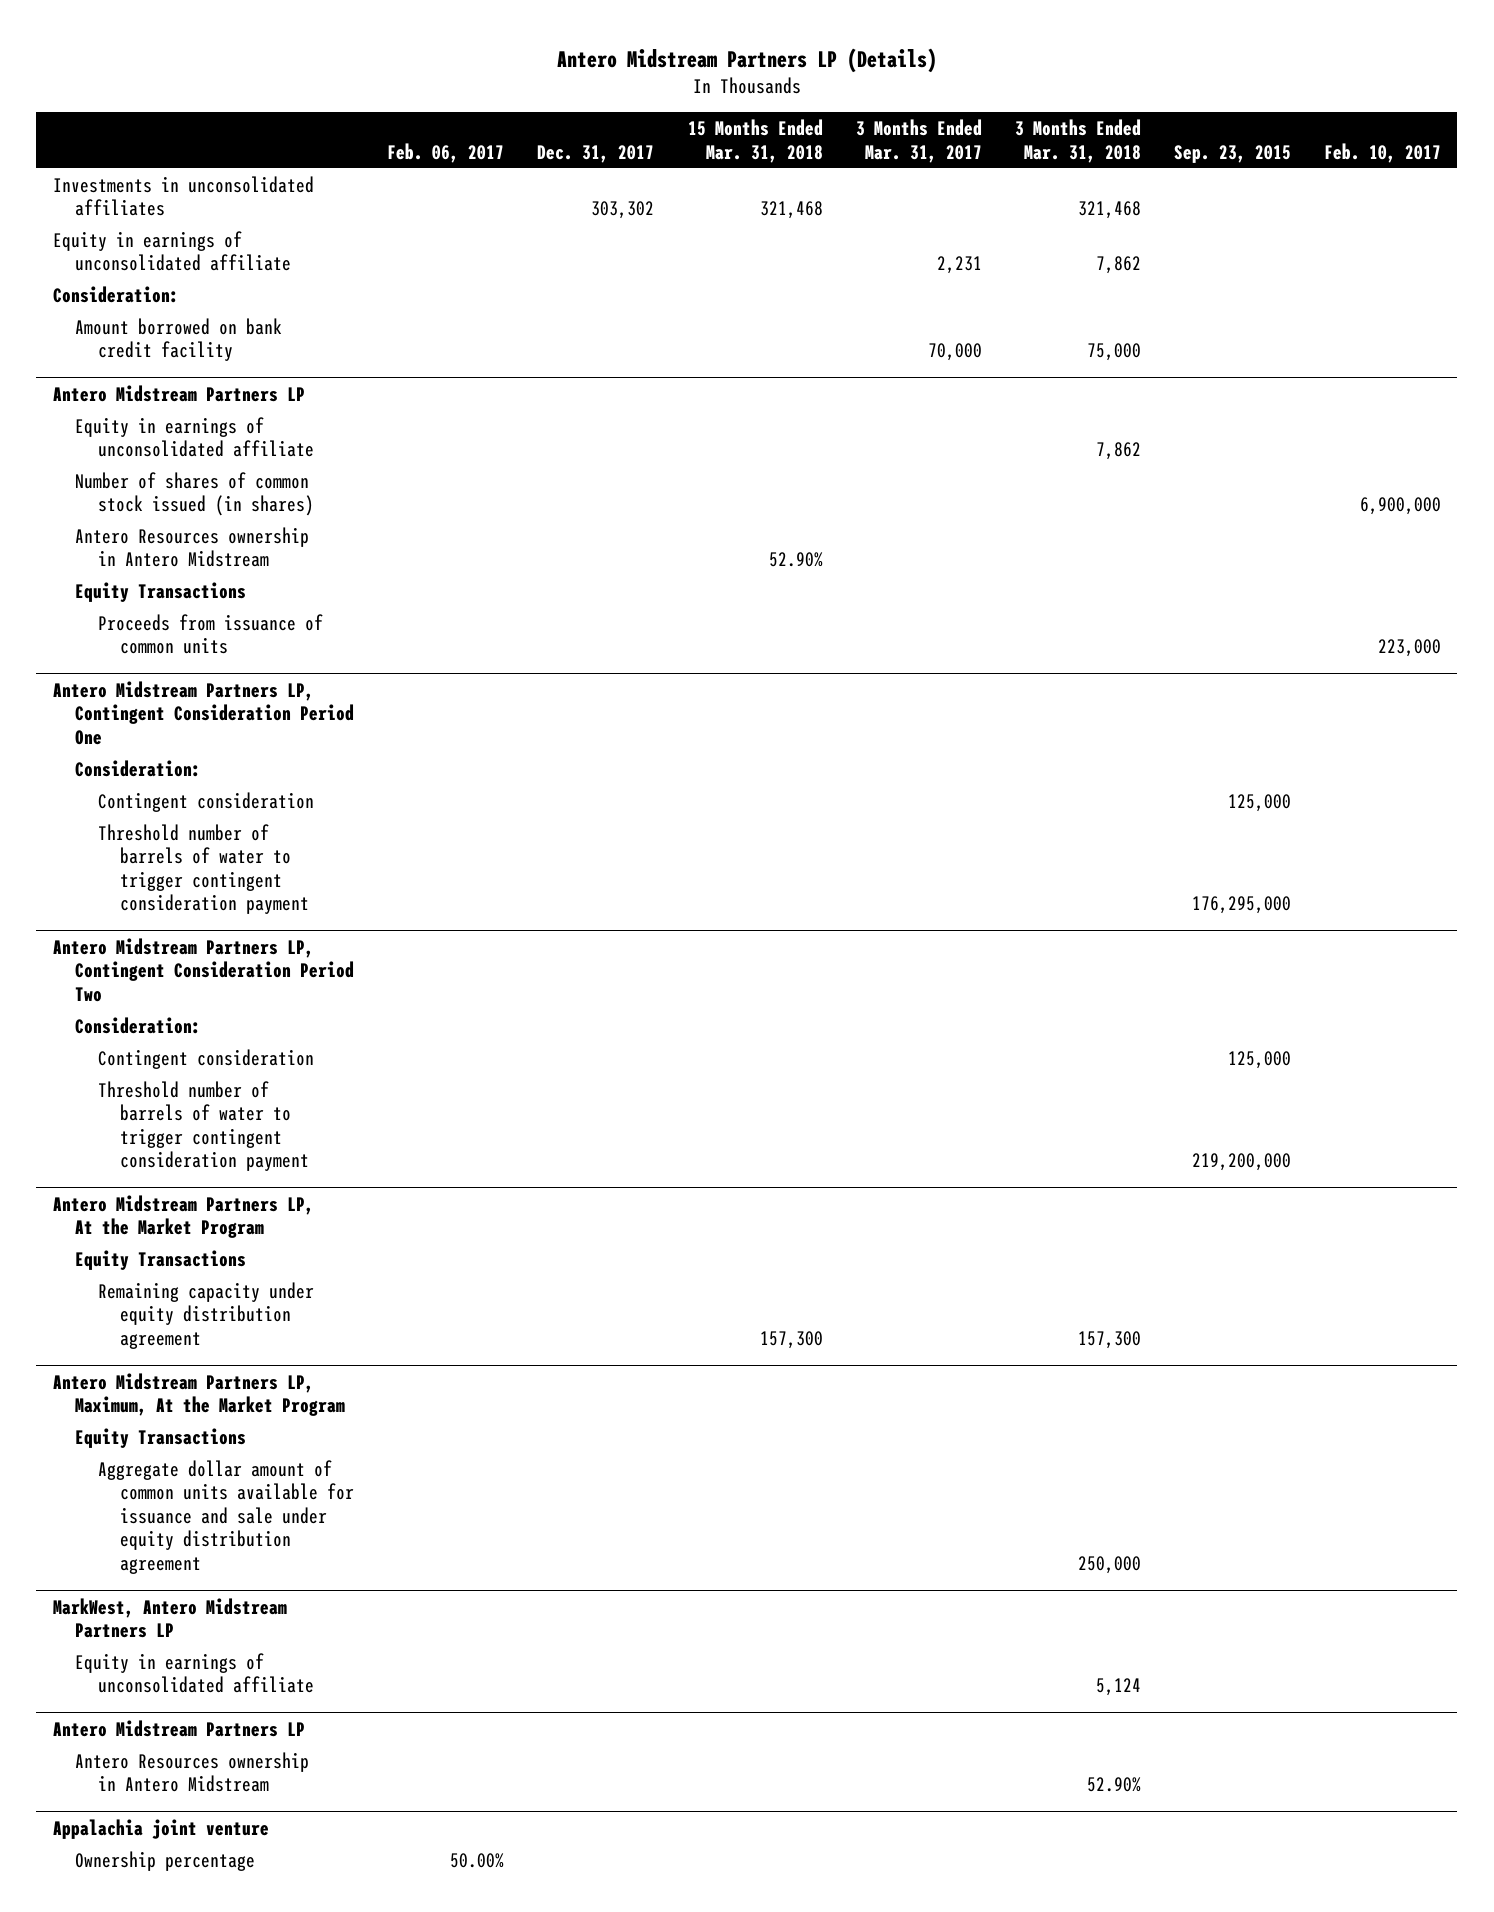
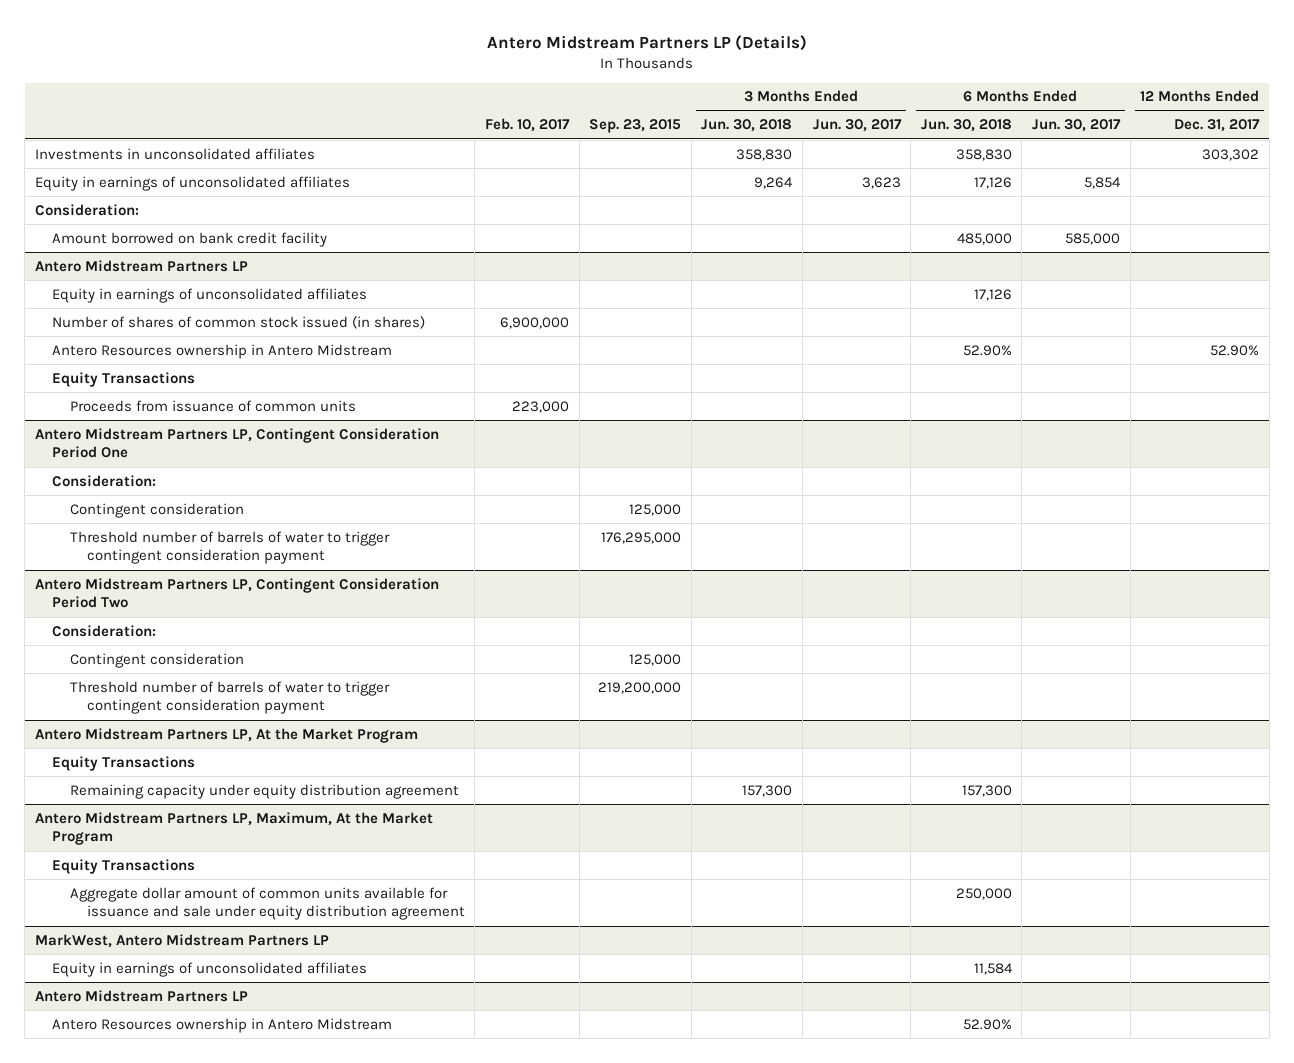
- | Feb. 06, 2017 | Dec. 31, 2017 | 15 Months Ended Mar. 31, 2018 | 3 Months Ended Mar. 31, 2017 | 3 Months Ended Mar. 31, 2018 | Sep. 23, 2015 | Feb. 10, 2017
+ | Feb. 10, 2017 | Sep. 23, 2015 | 3 Months Ended Jun. 30, 2018 | 3 Months Ended Jun. 30, 2017 | 6 Months Ended Jun. 30, 2018 | 6 Months Ended Jun. 30, 2017 | 12 Months Ended Dec. 31, 2017
- Equity in earnings of unconsolidated affiliate | | | | 2,231 | 7,862 | |
+ Equity in earnings of unconsolidated affiliates | | | 9,264 | 3,623 | 17,126 | 5,854 |
@ Antero Midstream Partners LP
- Equity in earnings of unconsolidated affiliate | | | | | 7,862 | |
+ Equity in earnings of unconsolidated affiliates | | | | | 17,126 | |
@ MarkWest, Antero Midstream Partners LP
- Equity in earnings of unconsolidated affiliate | | | | | 5,124 | |
+ Equity in earnings of unconsolidated affiliates | | | | | 11,584 | |
- Appalachia joint venture
- Ownership percentage | 50.00% | | | | | |

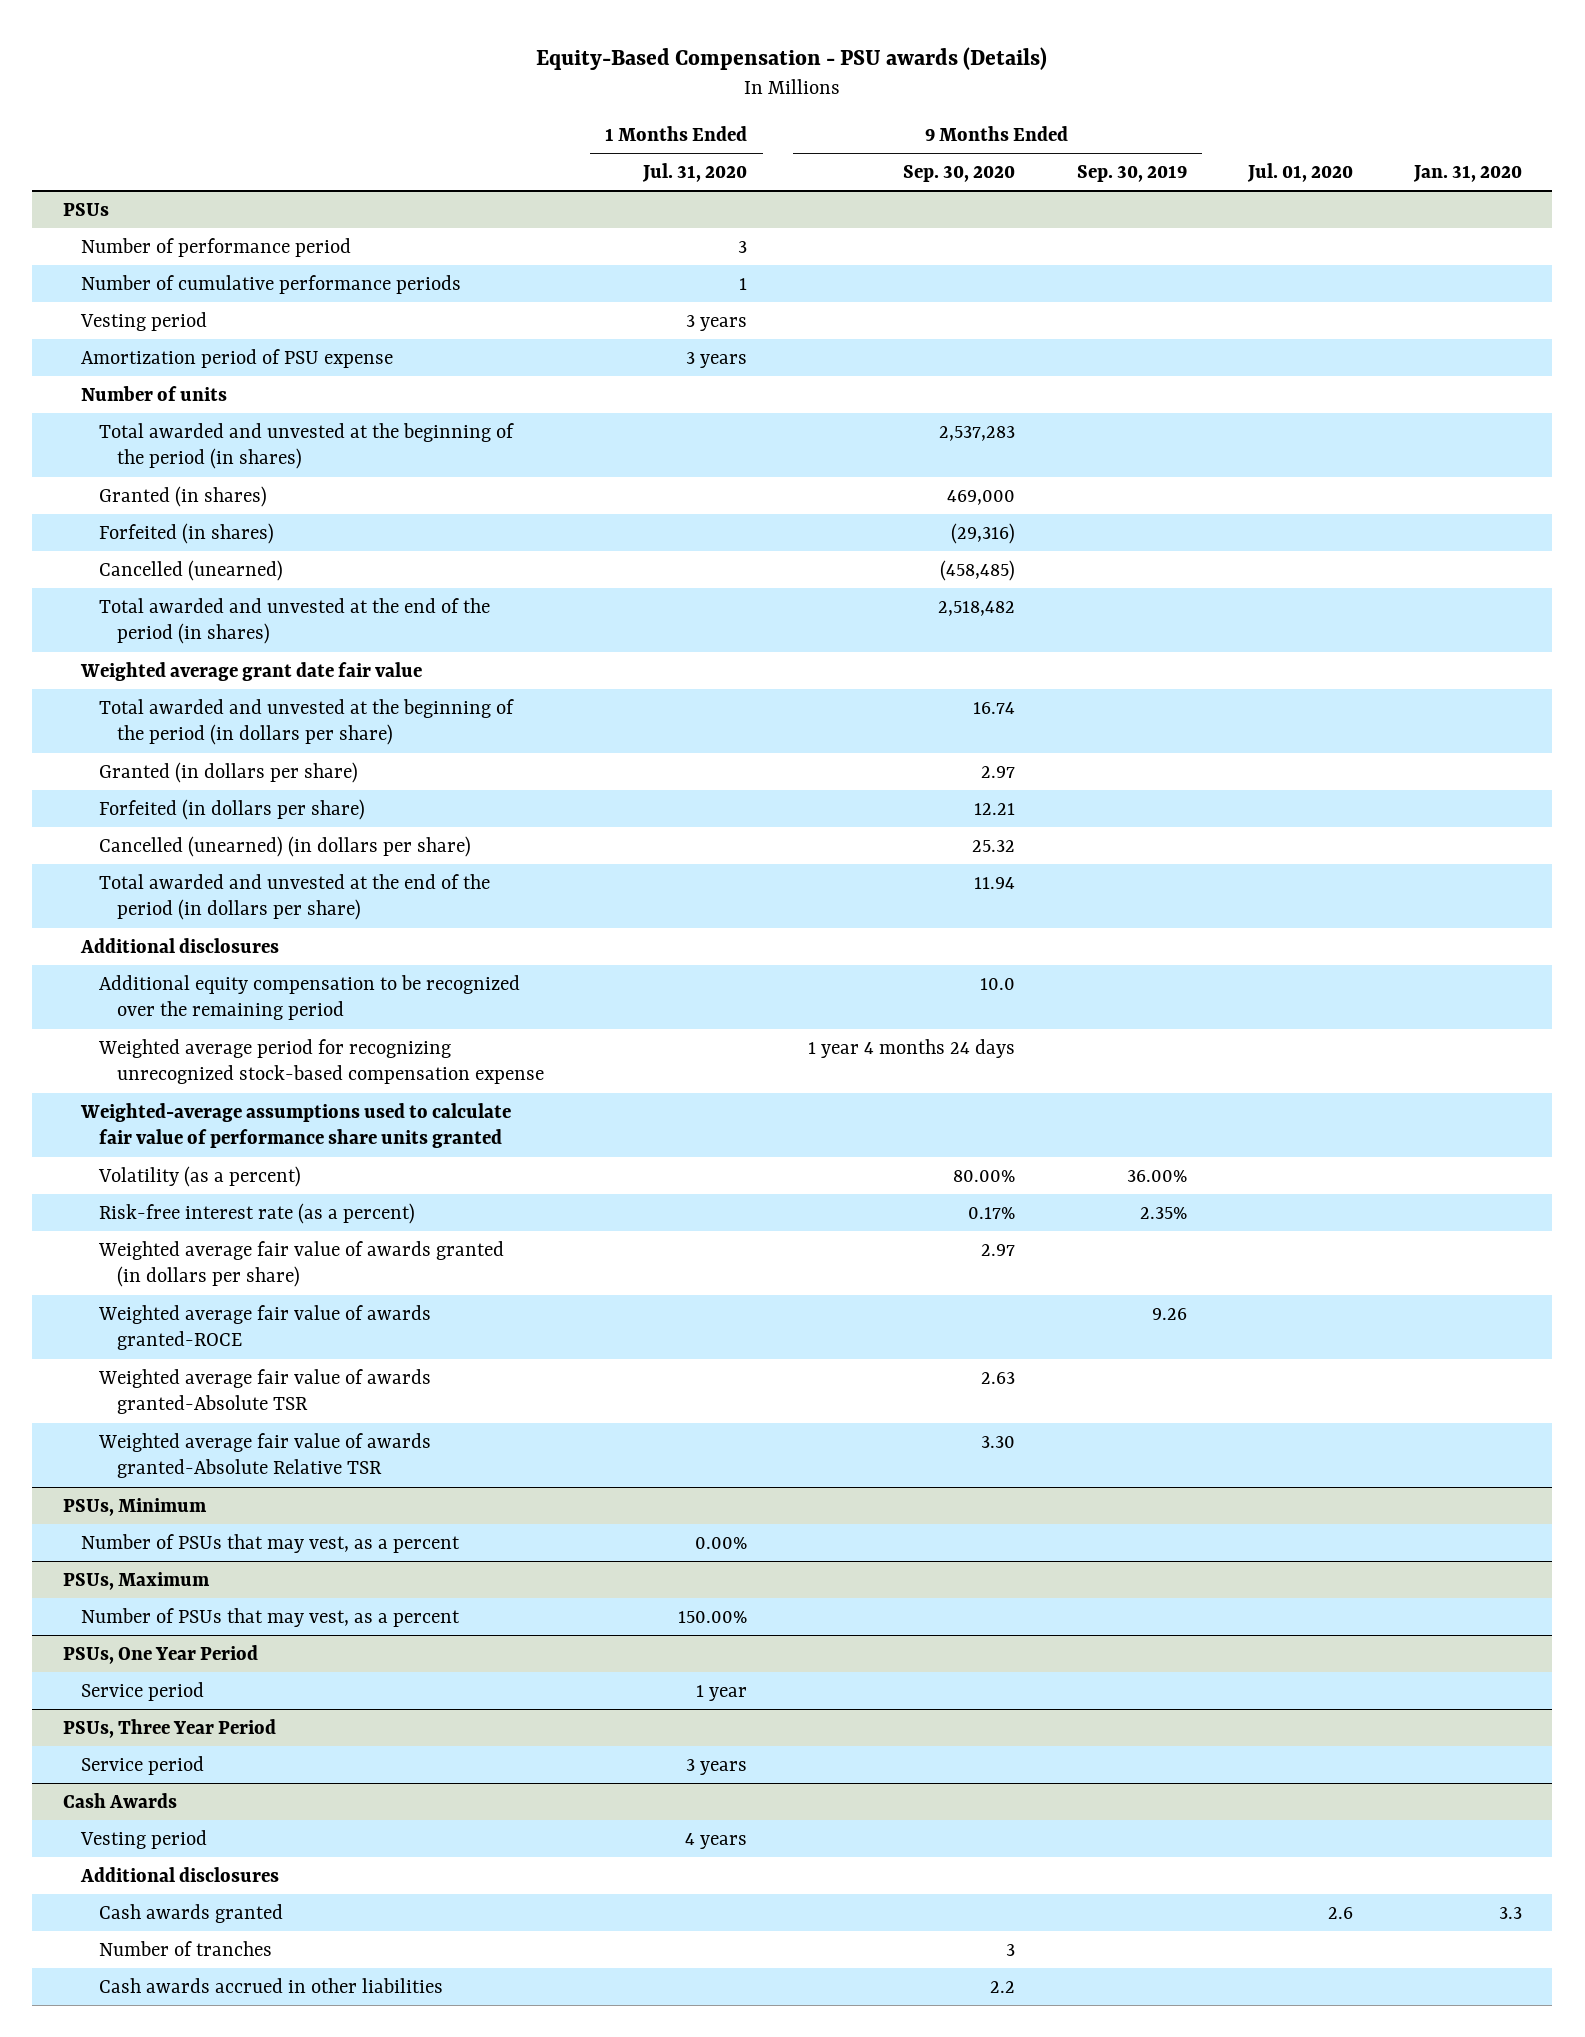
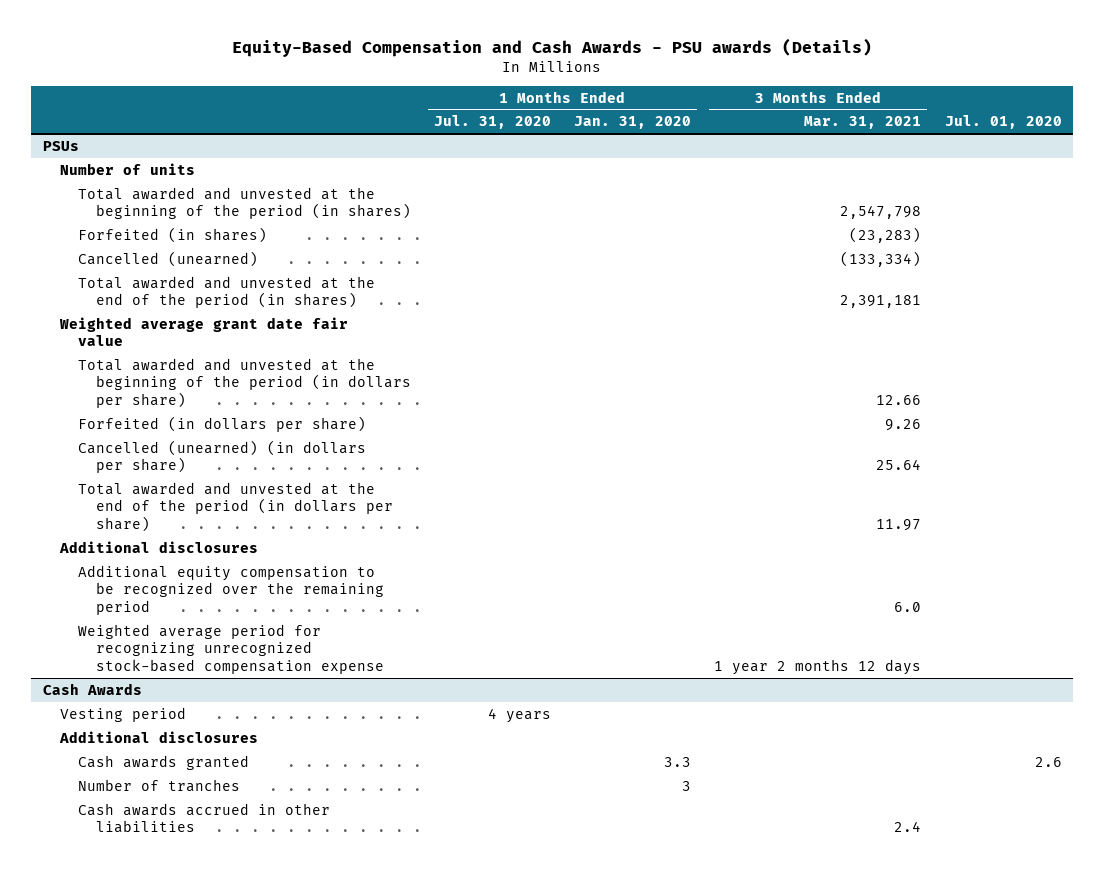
- Equity-Based Compensation - PSU awards (Details)
+ Equity-Based Compensation and Cash Awards - PSU awards (Details)
- | 1 Months Ended Jul. 31, 2020 | 9 Months Ended Sep. 30, 2020 | 9 Months Ended Sep. 30, 2019 | Jul. 01, 2020 | Jan. 31, 2020
+ | 1 Months Ended Jul. 31, 2020 | 1 Months Ended Jan. 31, 2020 | 3 Months Ended Mar. 31, 2021 | Jul. 01, 2020
@ PSUs
- Number of performance period | 3 | | | |
- Number of cumulative performance periods | 1 | | | |
- Vesting period | 3 years | | | |
- Amortization period of PSU expense | 3 years | | | |
- Granted (in shares) | | 469,000 | | |
- Granted (in dollars per share) | | 2.97 | | |
- Weighted-average assumptions used to calculate fair value of performance share units granted
- Volatility (as a percent) | | 80.00% | 36.00% | |
- Risk-free interest rate (as a percent) | | 0.17% | 2.35% | |
- Weighted average fair value of awards granted (in dollars per share) | | 2.97 | | |
- Weighted average fair value of awards granted-ROCE | | | 9.26 | |
- Weighted average fair value of awards granted-Absolute TSR | | 2.63 | | |
- Weighted average fair value of awards granted-Absolute Relative TSR | | 3.30 | | |
- PSUs, Minimum
- Number of PSUs that may vest, as a percent | 0.00% | | | |
- PSUs, Maximum
- Number of PSUs that may vest, as a percent | 150.00% | | | |
- PSUs, One Year Period
- Service period | 1 year | | | |
- PSUs, Three Year Period
- Service period | 3 years | | | |

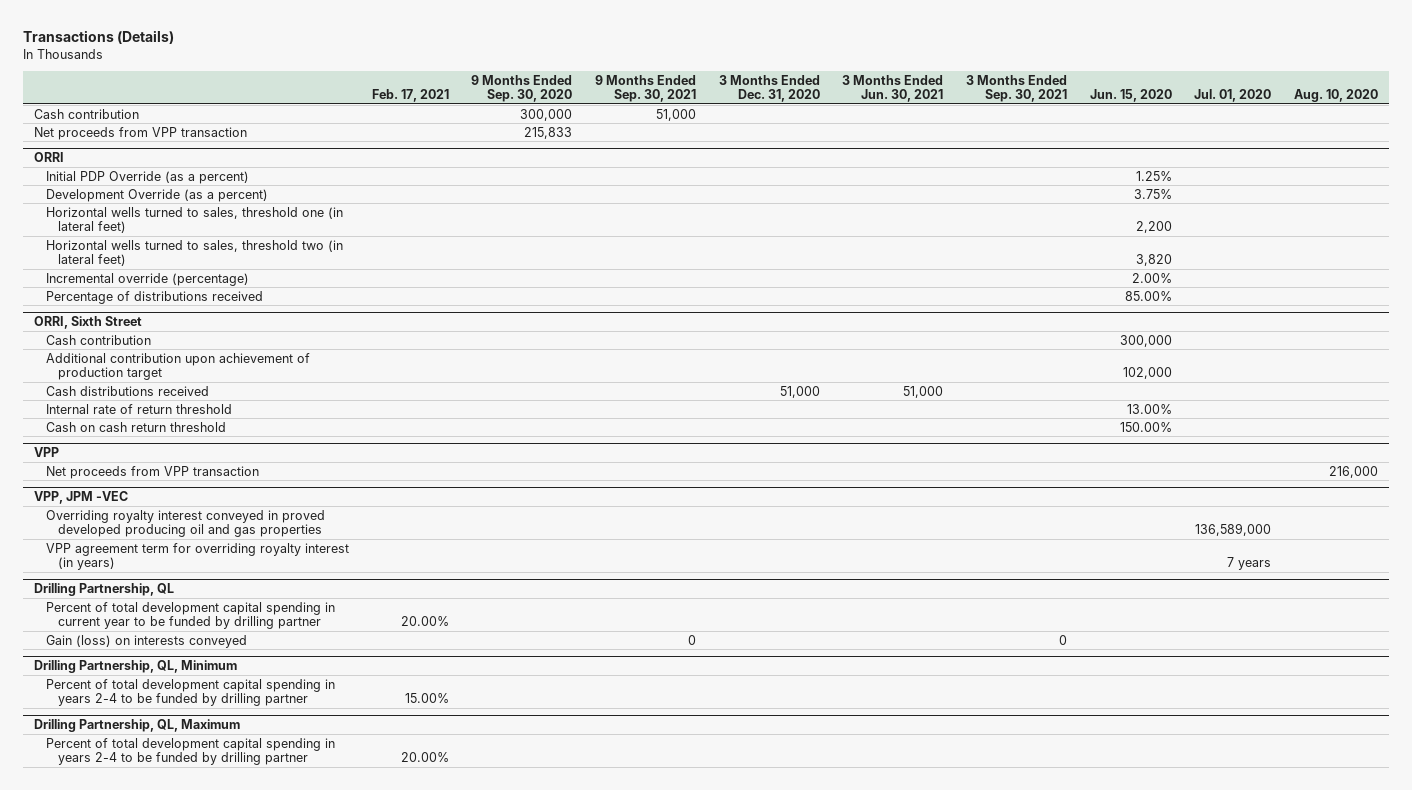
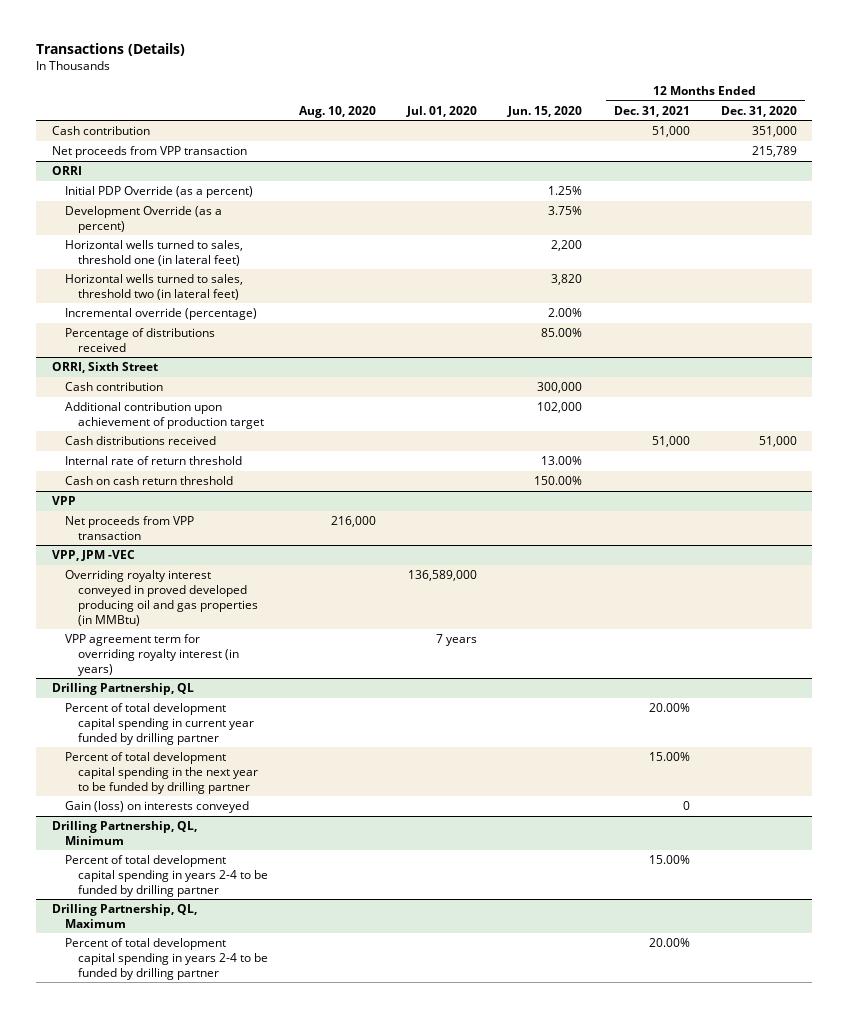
- | Feb. 17, 2021 | 9 Months Ended Sep. 30, 2020 | 9 Months Ended Sep. 30, 2021 | 3 Months Ended Dec. 31, 2020 | 3 Months Ended Jun. 30, 2021 | 3 Months Ended Sep. 30, 2021 | Jun. 15, 2020 | Jul. 01, 2020 | Aug. 10, 2020
+ | Aug. 10, 2020 | Jul. 01, 2020 | Jun. 15, 2020 | 12 Months Ended Dec. 31, 2021 | 12 Months Ended Dec. 31, 2020
@ VPP, JPM -VEC
- Overriding royalty interest conveyed in proved developed producing oil and gas properties | | | | | | | | 136,589,000 |
+ Overriding royalty interest conveyed in proved developed producing oil and gas properties (in MMBtu) | | 136,589,000 | | |
@ Drilling Partnership, QL
- Percent of total development capital spending in current year to be funded by drilling partner | 20.00% | | | | | | | |
+ Percent of total development capital spending in current year funded by drilling partner | | | | 20.00% |
+ Percent of total development capital spending in the next year to be funded by drilling partner | | | | 15.00% |

